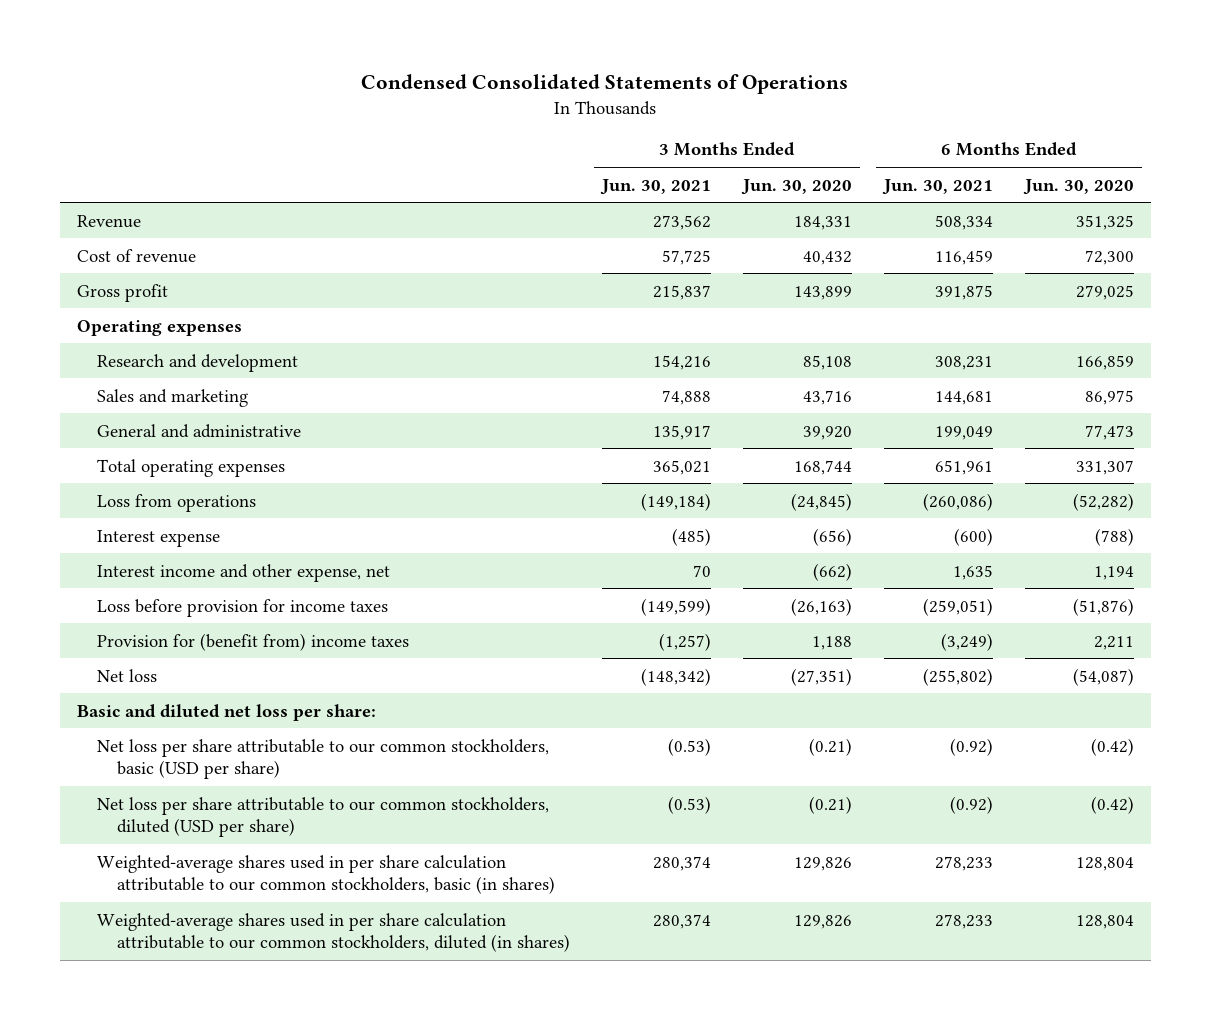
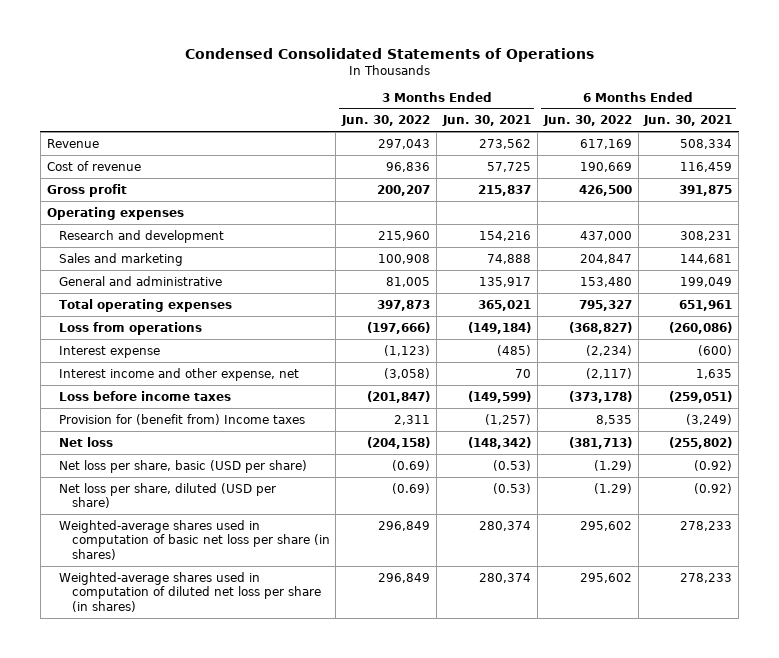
- | 3 Months Ended Jun. 30, 2021 | 3 Months Ended Jun. 30, 2020 | 6 Months Ended Jun. 30, 2021 | 6 Months Ended Jun. 30, 2020
+ | 3 Months Ended Jun. 30, 2022 | 3 Months Ended Jun. 30, 2021 | 6 Months Ended Jun. 30, 2022 | 6 Months Ended Jun. 30, 2021
- Loss before provision for income taxes | (149,599) | (26,163) | (259,051) | (51,876)
- Provision for (benefit from) income taxes | (1,257) | 1,188 | (3,249) | 2,211
+ Loss before income taxes | (201,847) | (149,599) | (373,178) | (259,051)
+ Provision for (benefit from) Income taxes | 2,311 | (1,257) | 8,535 | (3,249)
- Basic and diluted net loss per share:
- Net loss per share attributable to our common stockholders, basic (USD per share) | (0.53) | (0.21) | (0.92) | (0.42)
- Net loss per share attributable to our common stockholders, diluted (USD per share) | (0.53) | (0.21) | (0.92) | (0.42)
- Weighted-average shares used in per share calculation attributable to our common stockholders, basic (in shares) | 280,374 | 129,826 | 278,233 | 128,804
- Weighted-average shares used in per share calculation attributable to our common stockholders, diluted (in shares) | 280,374 | 129,826 | 278,233 | 128,804
+ Net loss per share, basic (USD per share) | (0.69) | (0.53) | (1.29) | (0.92)
+ Net loss per share, diluted (USD per share) | (0.69) | (0.53) | (1.29) | (0.92)
+ Weighted-average shares used in computation of basic net loss per share (in shares) | 296,849 | 280,374 | 295,602 | 278,233
+ Weighted-average shares used in computation of diluted net loss per share (in shares) | 296,849 | 280,374 | 295,602 | 278,233

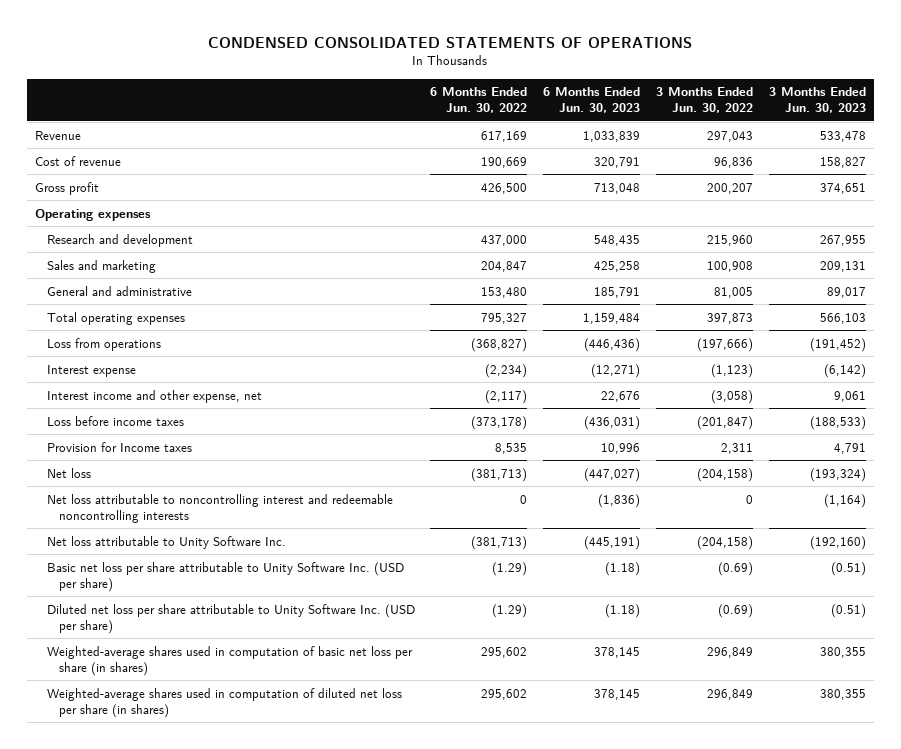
- Condensed Consolidated Statements of Operations
+ CONDENSED CONSOLIDATED STATEMENTS OF OPERATIONS
- | 3 Months Ended Jun. 30, 2022 | 3 Months Ended Jun. 30, 2021 | 6 Months Ended Jun. 30, 2022 | 6 Months Ended Jun. 30, 2021
+ | 6 Months Ended Jun. 30, 2022 | 6 Months Ended Jun. 30, 2023 | 3 Months Ended Jun. 30, 2022 | 3 Months Ended Jun. 30, 2023
- Provision for (benefit from) Income taxes | 2,311 | (1,257) | 8,535 | (3,249)
+ Provision for Income taxes | 8,535 | 10,996 | 2,311 | 4,791
- Net loss per share, basic (USD per share) | (0.69) | (0.53) | (1.29) | (0.92)
- Net loss per share, diluted (USD per share) | (0.69) | (0.53) | (1.29) | (0.92)
+ Net loss attributable to noncontrolling interest and redeemable noncontrolling interests | 0 | (1,836) | 0 | (1,164)
+ Net loss attributable to Unity Software Inc. | (381,713) | (445,191) | (204,158) | (192,160)
+ Basic net loss per share attributable to Unity Software Inc. (USD per share) | (1.29) | (1.18) | (0.69) | (0.51)
+ Diluted net loss per share attributable to Unity Software Inc. (USD per share) | (1.29) | (1.18) | (0.69) | (0.51)

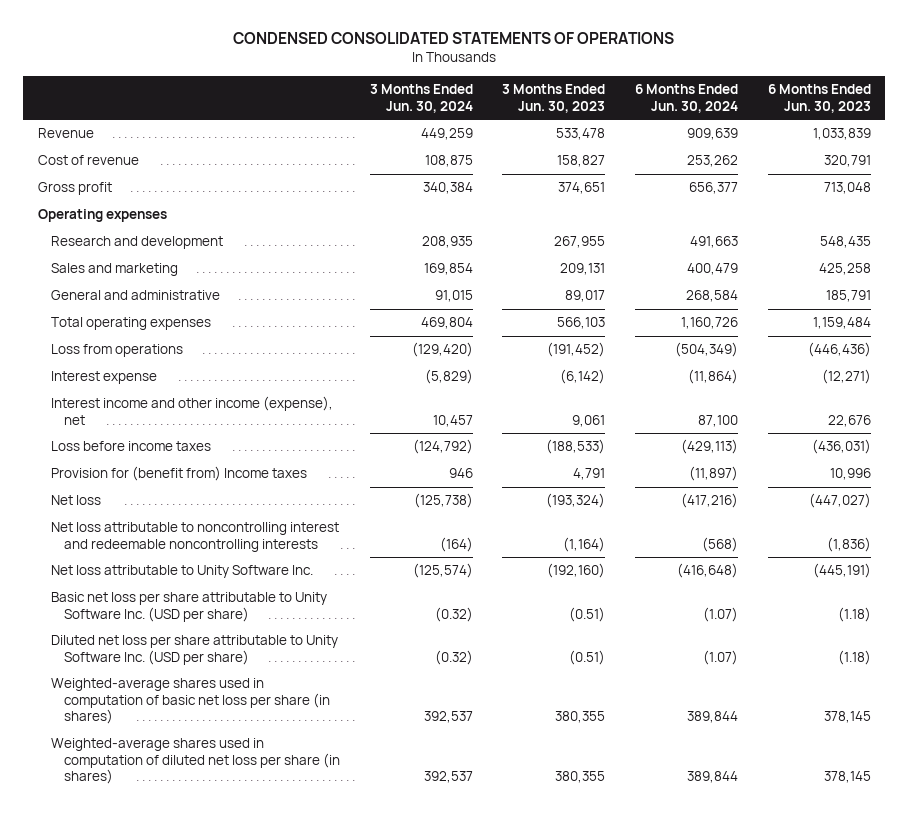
- | 6 Months Ended Jun. 30, 2022 | 6 Months Ended Jun. 30, 2023 | 3 Months Ended Jun. 30, 2022 | 3 Months Ended Jun. 30, 2023
+ | 3 Months Ended Jun. 30, 2024 | 3 Months Ended Jun. 30, 2023 | 6 Months Ended Jun. 30, 2024 | 6 Months Ended Jun. 30, 2023
- Interest income and other expense, net | (2,117) | 22,676 | (3,058) | 9,061
+ Interest income and other income (expense), net | 10,457 | 9,061 | 87,100 | 22,676
- Provision for Income taxes | 8,535 | 10,996 | 2,311 | 4,791
+ Provision for (benefit from) Income taxes | 946 | 4,791 | (11,897) | 10,996

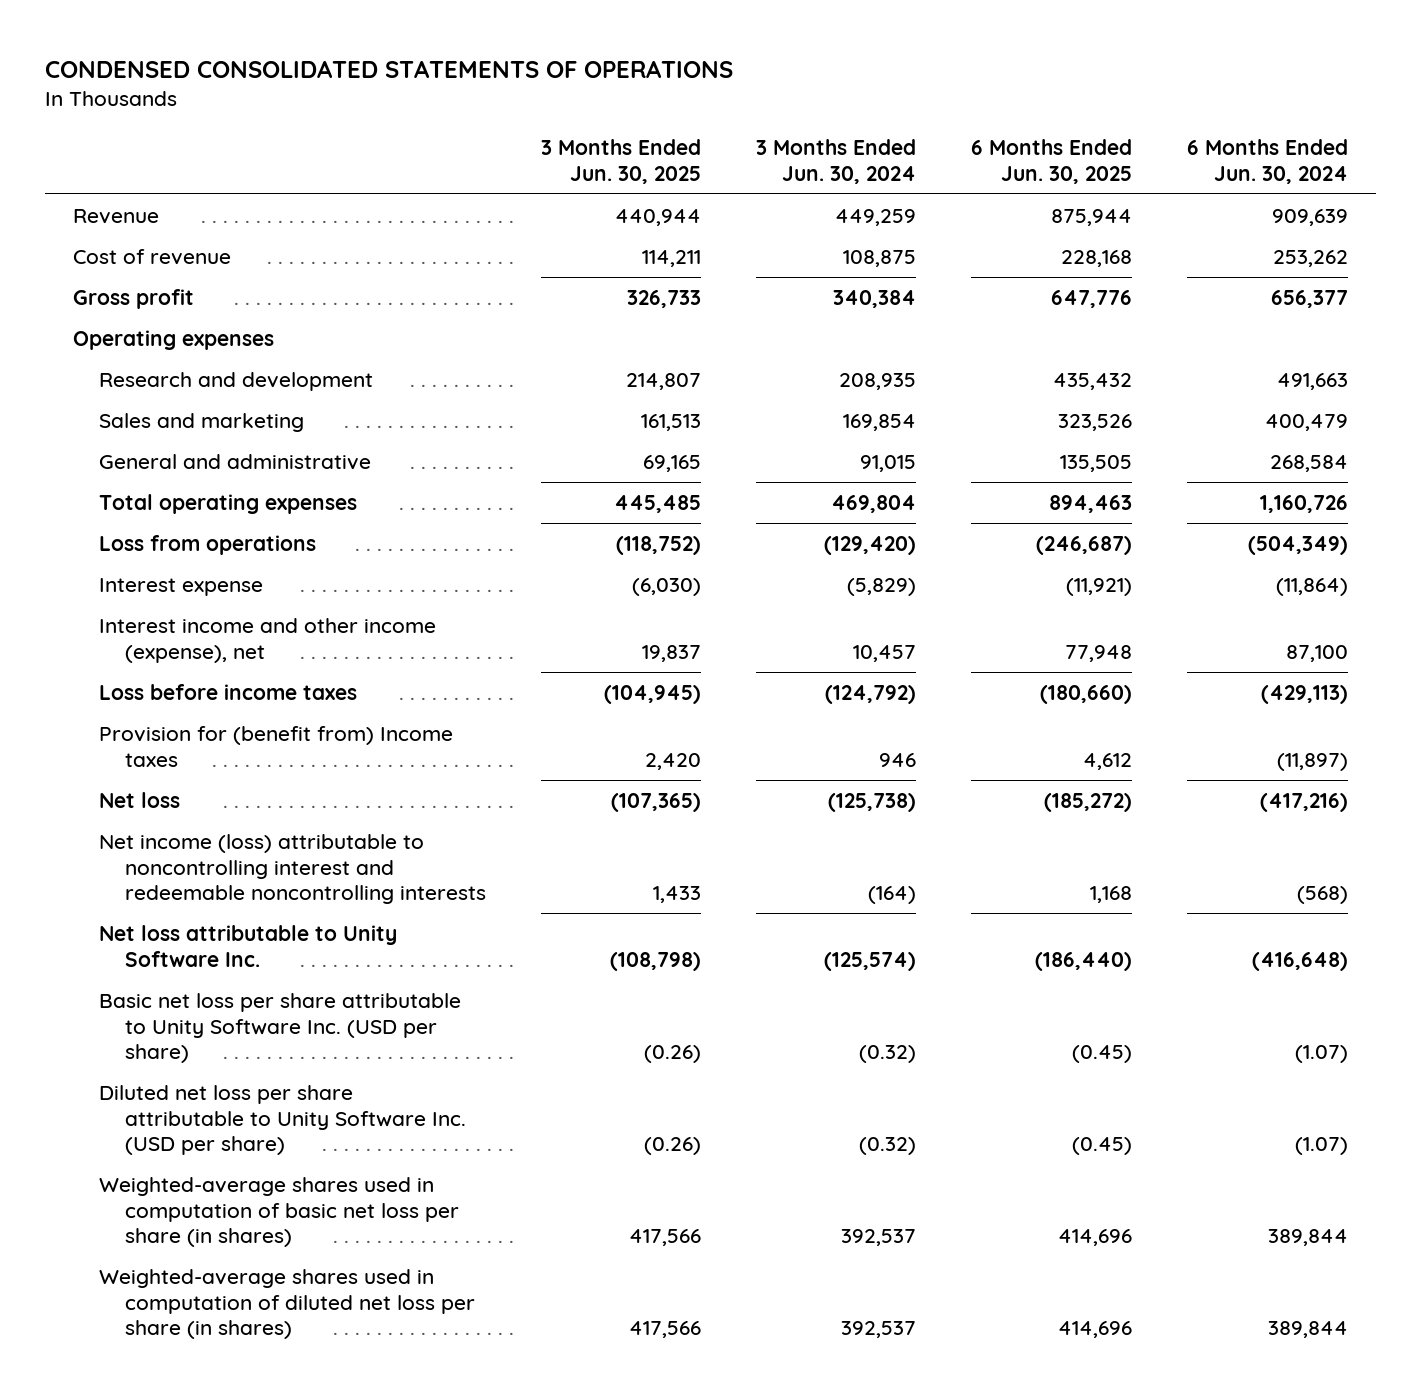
- | 3 Months Ended Jun. 30, 2024 | 3 Months Ended Jun. 30, 2023 | 6 Months Ended Jun. 30, 2024 | 6 Months Ended Jun. 30, 2023
+ | 3 Months Ended Jun. 30, 2025 | 3 Months Ended Jun. 30, 2024 | 6 Months Ended Jun. 30, 2025 | 6 Months Ended Jun. 30, 2024
- Net loss attributable to noncontrolling interest and redeemable noncontrolling interests | (164) | (1,164) | (568) | (1,836)
+ Net income (loss) attributable to noncontrolling interest and redeemable noncontrolling interests | 1,433 | (164) | 1,168 | (568)

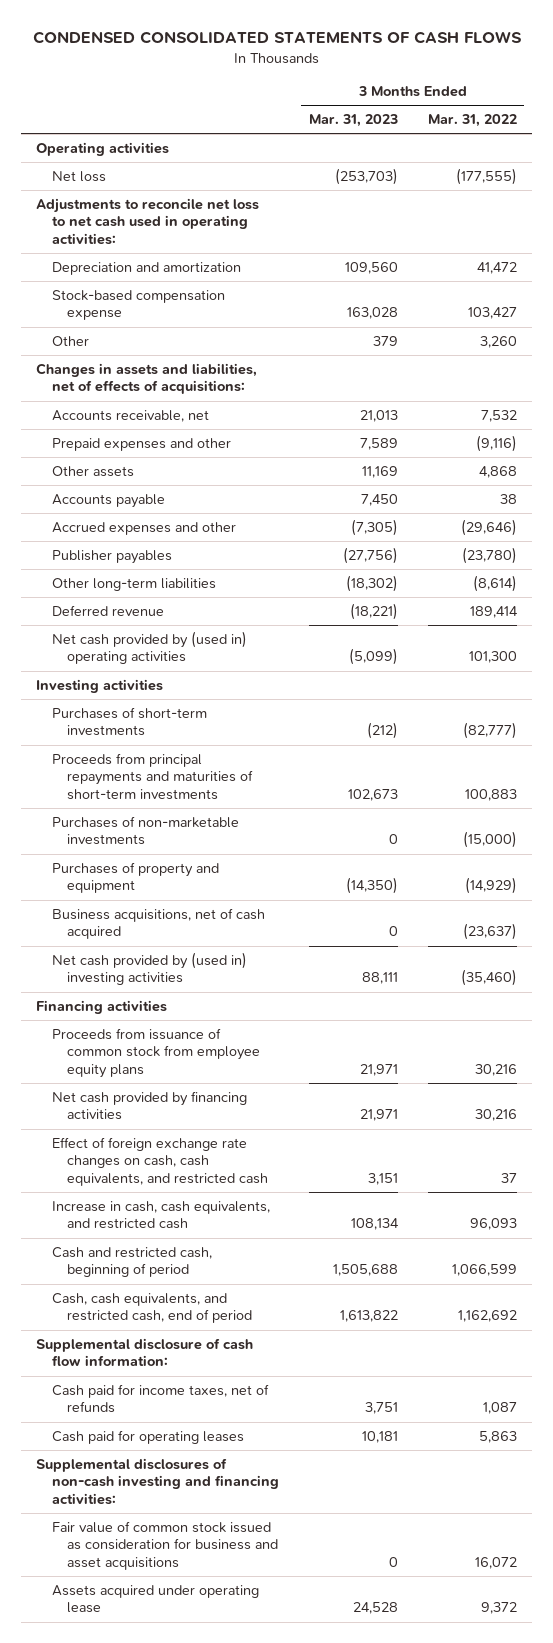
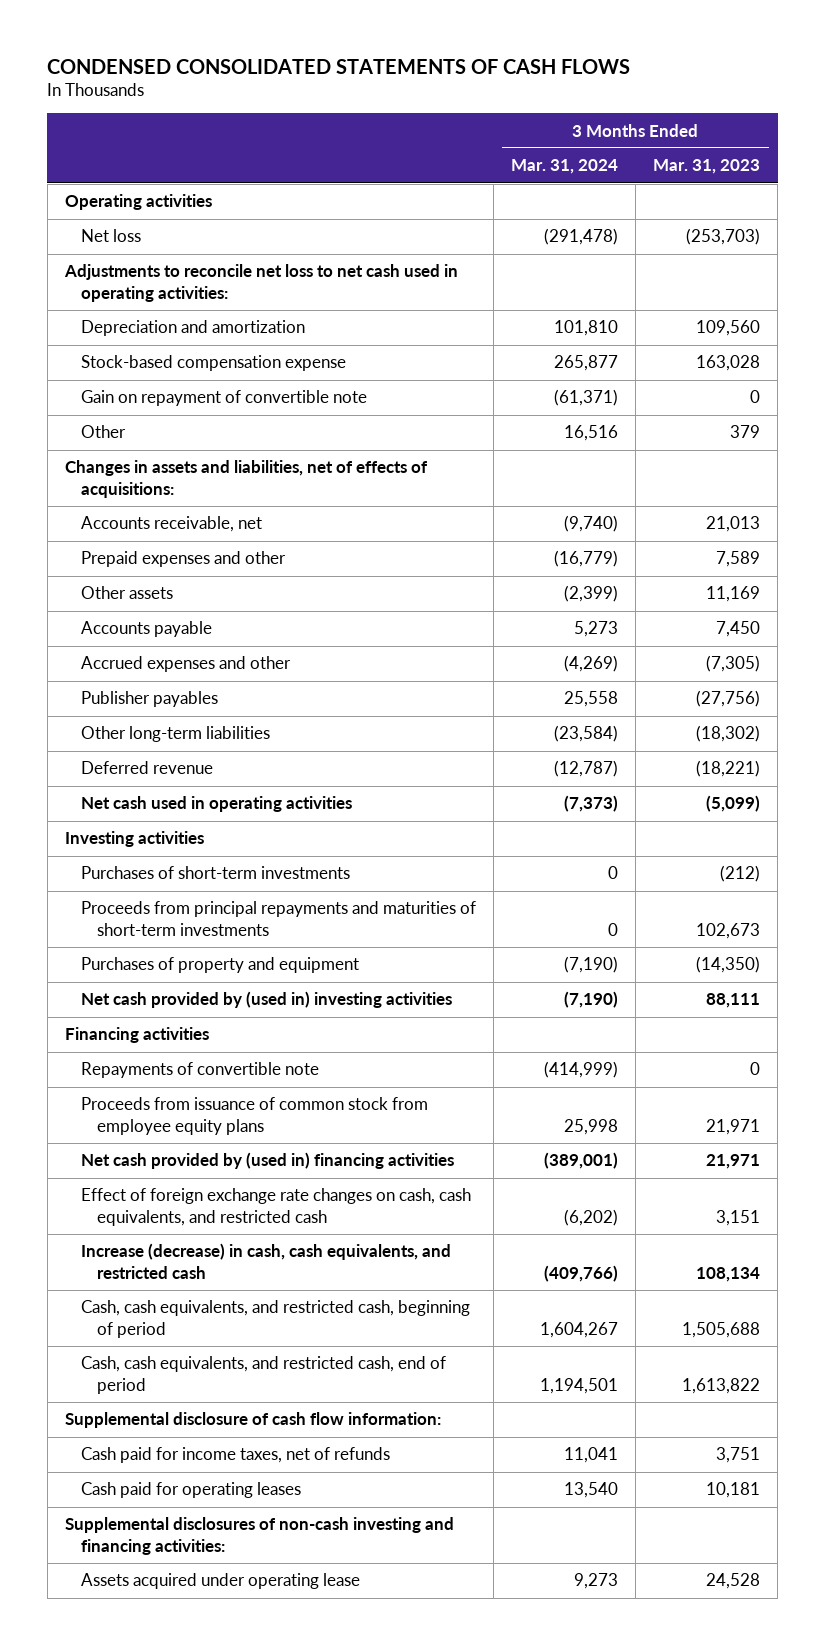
- | 3 Months Ended Mar. 31, 2023 | 3 Months Ended Mar. 31, 2022
+ | 3 Months Ended Mar. 31, 2024 | 3 Months Ended Mar. 31, 2023
+ Gain on repayment of convertible note | (61,371) | 0
- Net cash provided by (used in) operating activities | (5,099) | 101,300
+ Net cash used in operating activities | (7,373) | (5,099)
- Purchases of non-marketable investments | 0 | (15,000)
- Business acquisitions, net of cash acquired | 0 | (23,637)
+ Repayments of convertible note | (414,999) | 0
- Net cash provided by financing activities | 21,971 | 30,216
+ Net cash provided by (used in) financing activities | (389,001) | 21,971
- Increase in cash, cash equivalents, and restricted cash | 108,134 | 96,093
- Cash and restricted cash, beginning of period | 1,505,688 | 1,066,599
+ Increase (decrease) in cash, cash equivalents, and restricted cash | (409,766) | 108,134
+ Cash, cash equivalents, and restricted cash, beginning of period | 1,604,267 | 1,505,688
- Fair value of common stock issued as consideration for business and asset acquisitions | 0 | 16,072

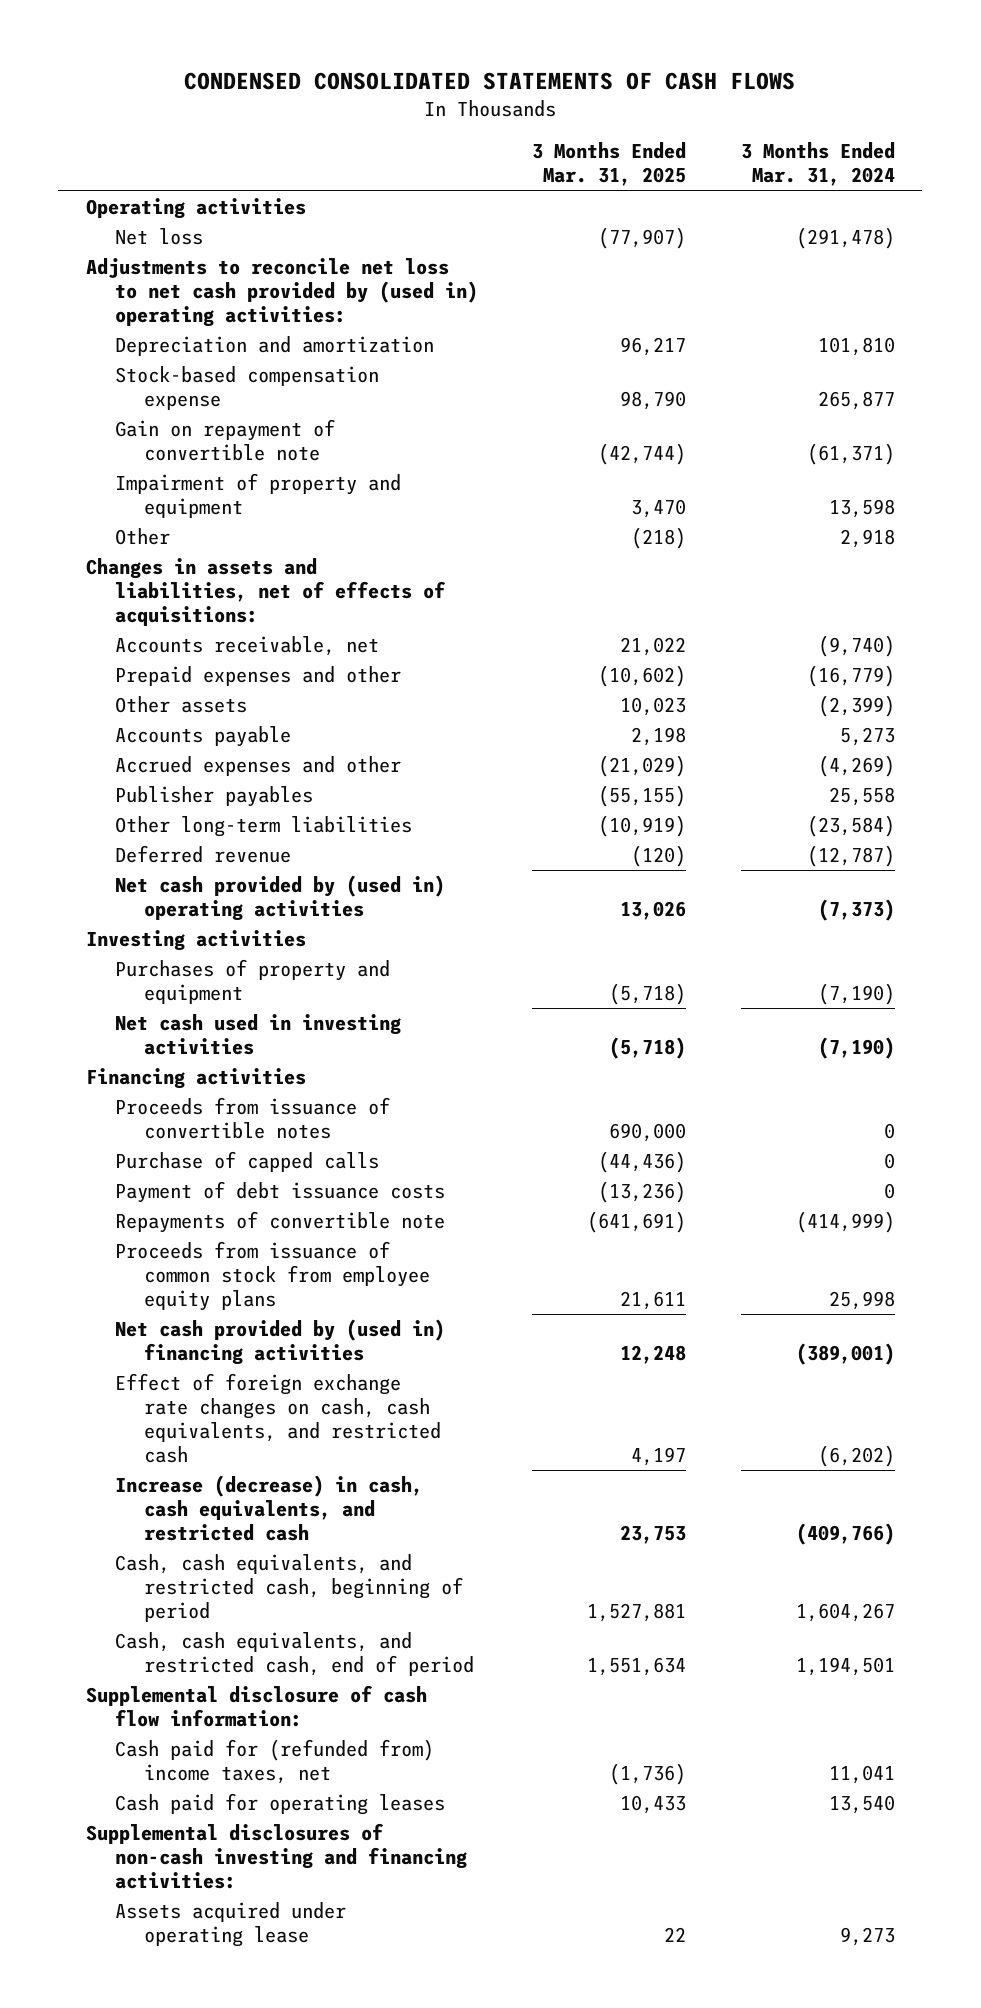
- | 3 Months Ended Mar. 31, 2024 | 3 Months Ended Mar. 31, 2023
+ | 3 Months Ended Mar. 31, 2025 | 3 Months Ended Mar. 31, 2024
- Adjustments to reconcile net loss to net cash used in operating activities:
+ Adjustments to reconcile net loss to net cash provided by (used in) operating activities:
- Other | 16,516 | 379
+ Impairment of property and equipment | 3,470 | 13,598
+ Other | (218) | 2,918
- Net cash used in operating activities | (7,373) | (5,099)
+ Net cash provided by (used in) operating activities | 13,026 | (7,373)
- Purchases of short-term investments | 0 | (212)
- Proceeds from principal repayments and maturities of short-term investments | 0 | 102,673
- Net cash provided by (used in) investing activities | (7,190) | 88,111
+ Net cash used in investing activities | (5,718) | (7,190)
+ Proceeds from issuance of convertible notes | 690,000 | 0
+ Purchase of capped calls | (44,436) | 0
+ Payment of debt issuance costs | (13,236) | 0
- Cash paid for income taxes, net of refunds | 11,041 | 3,751
+ Cash paid for (refunded from) income taxes, net | (1,736) | 11,041

